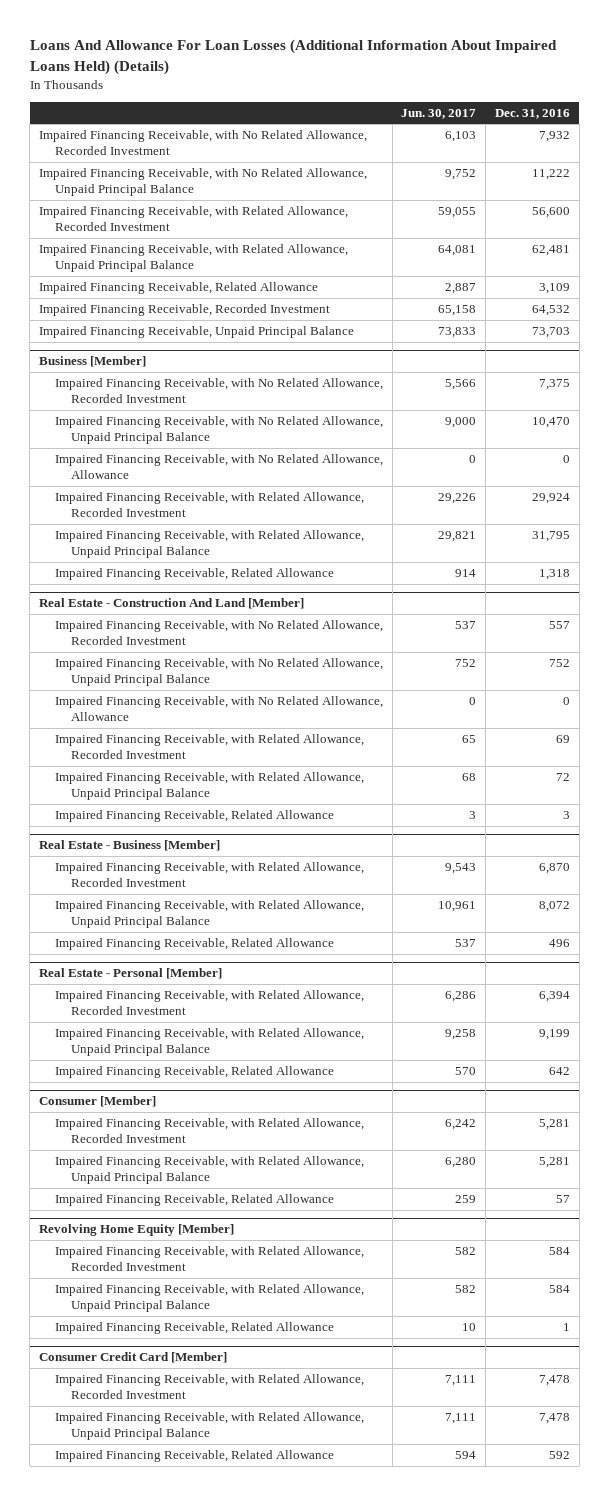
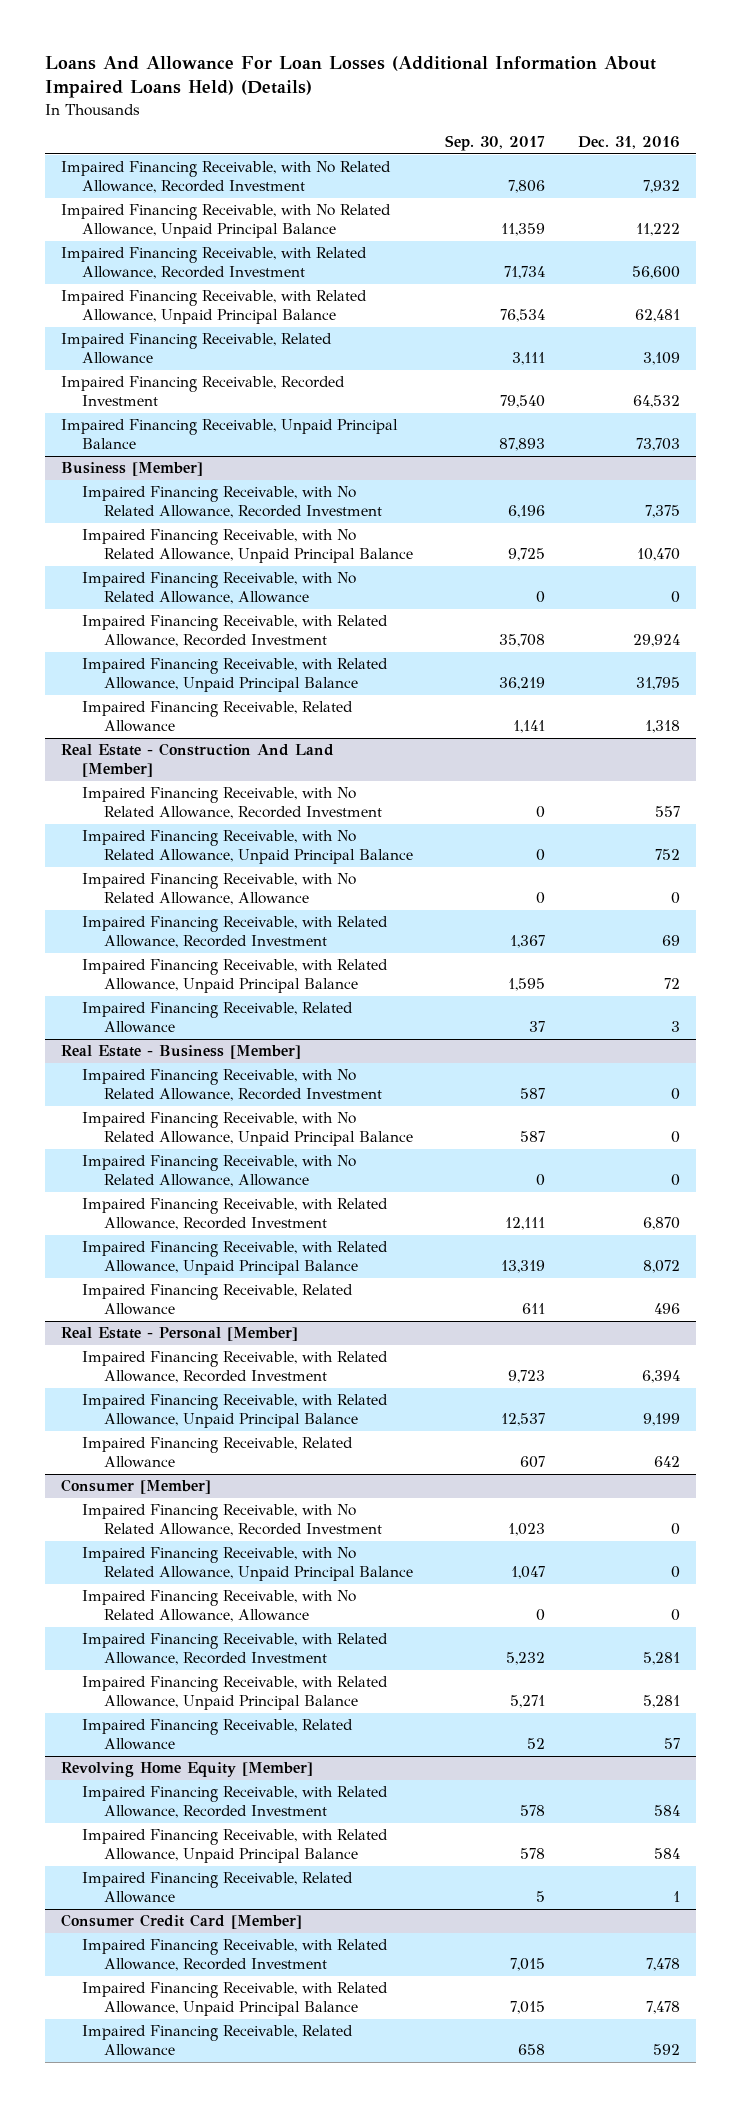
- | Jun. 30, 2017 | Dec. 31, 2016
+ | Sep. 30, 2017 | Dec. 31, 2016
@ Real Estate - Business [Member]
+ Impaired Financing Receivable, with No Related Allowance, Recorded Investment | 587 | 0
+ Impaired Financing Receivable, with No Related Allowance, Unpaid Principal Balance | 587 | 0
+ Impaired Financing Receivable, with No Related Allowance, Allowance | 0 | 0
@ Consumer [Member]
+ Impaired Financing Receivable, with No Related Allowance, Recorded Investment | 1,023 | 0
+ Impaired Financing Receivable, with No Related Allowance, Unpaid Principal Balance | 1,047 | 0
+ Impaired Financing Receivable, with No Related Allowance, Allowance | 0 | 0

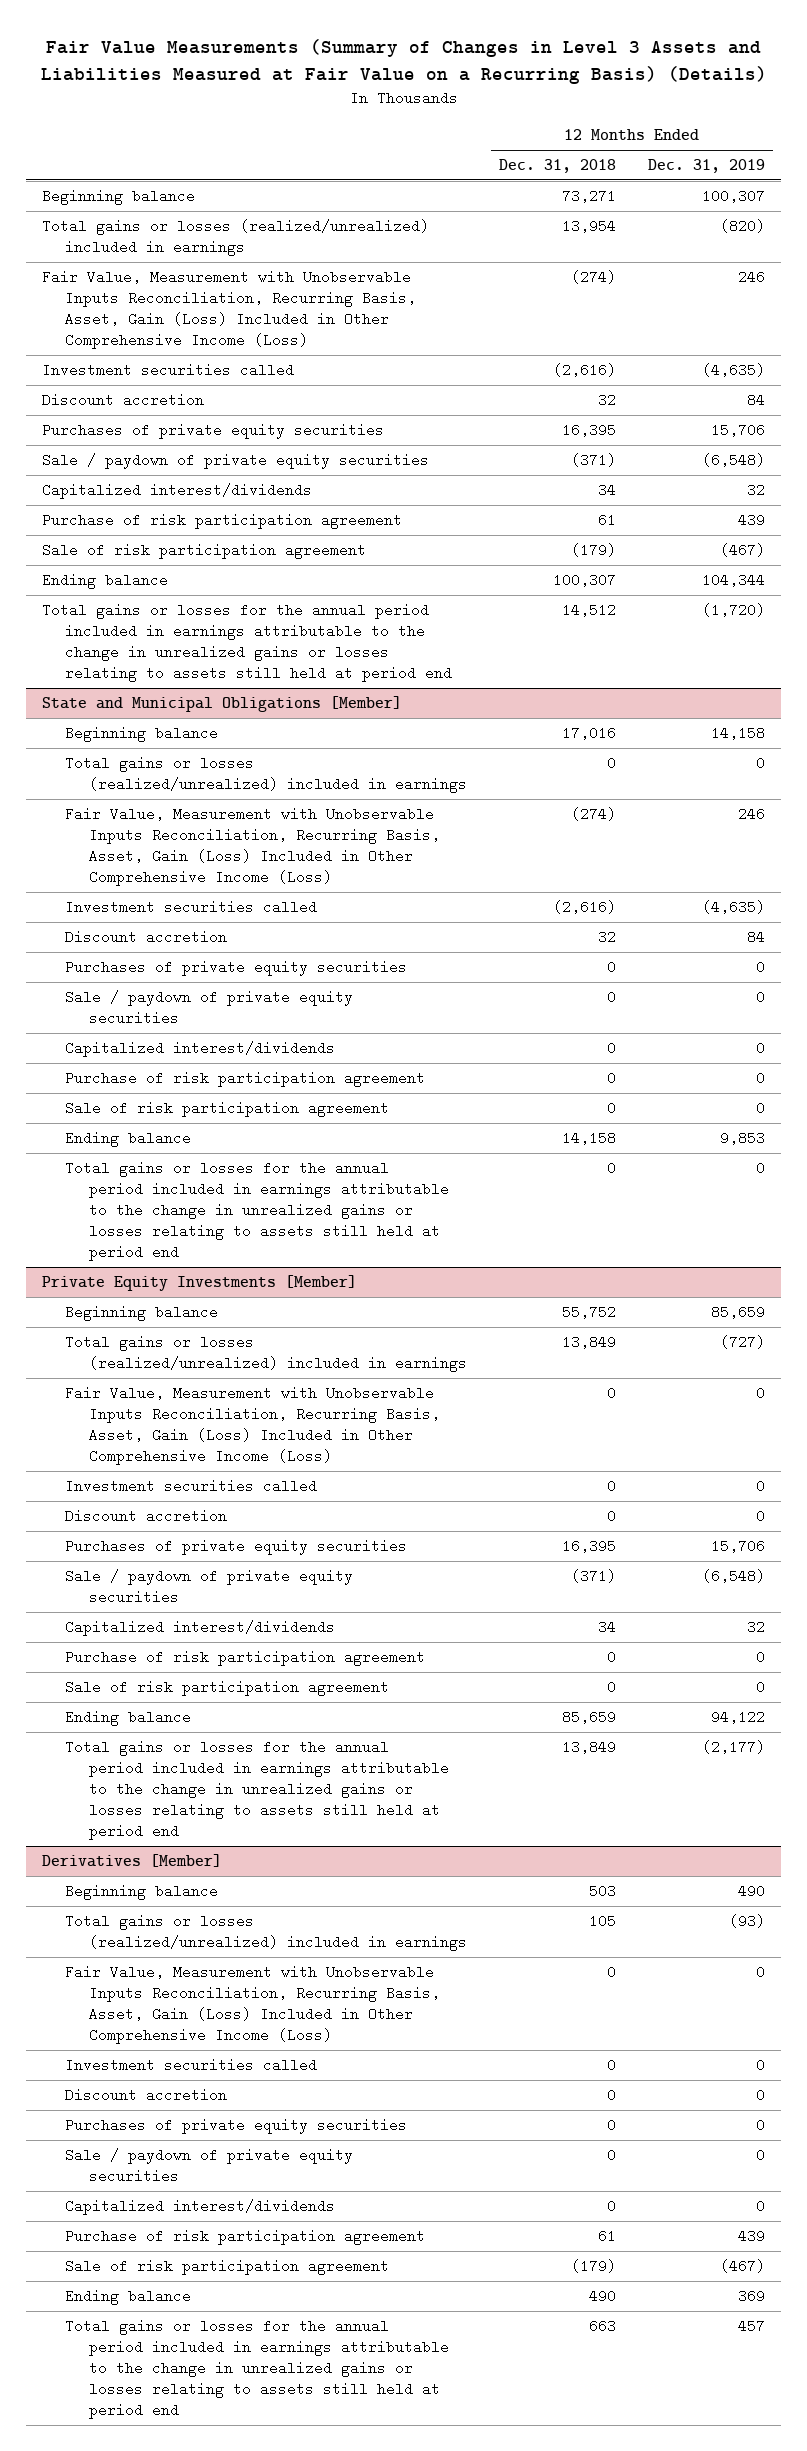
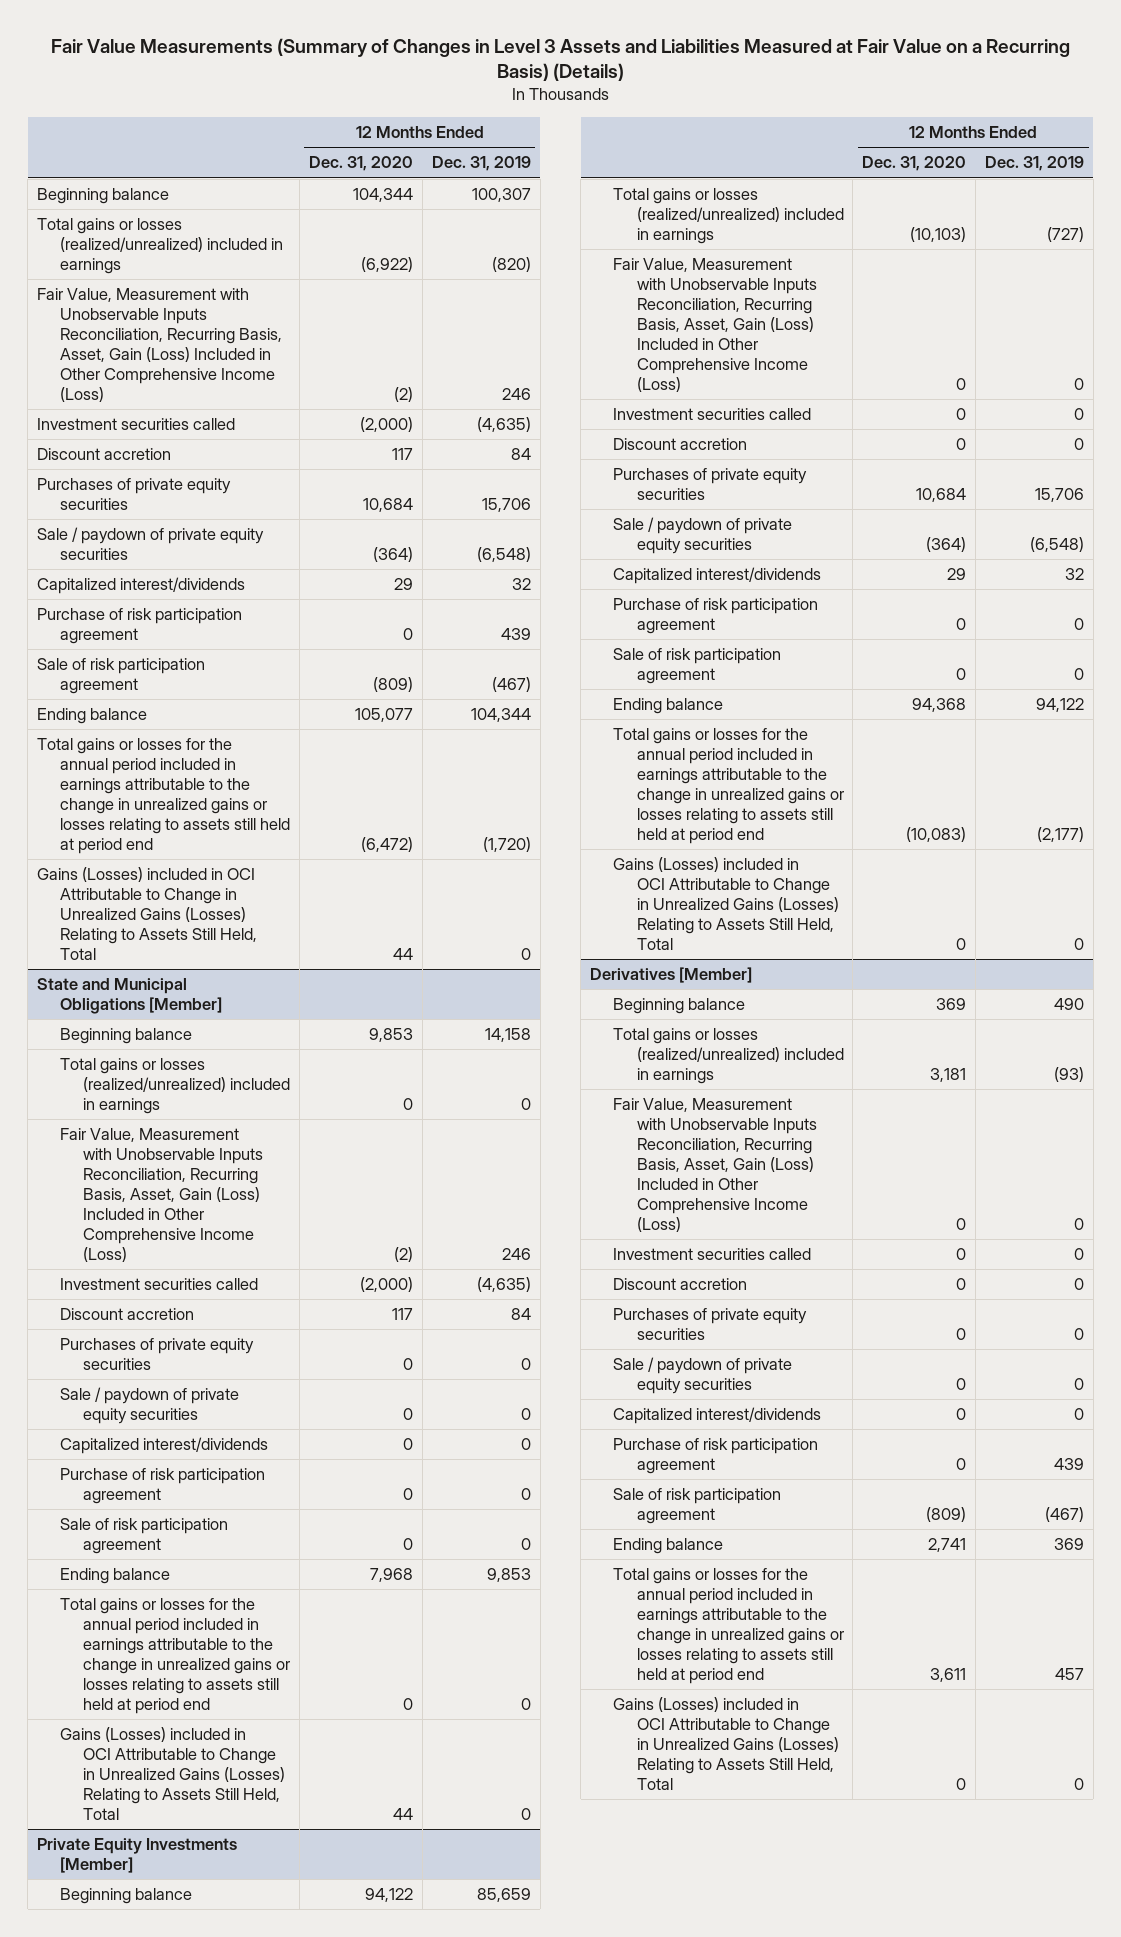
- | 12 Months Ended Dec. 31, 2018 | 12 Months Ended Dec. 31, 2019
+ | 12 Months Ended Dec. 31, 2020 | 12 Months Ended Dec. 31, 2019
+ Gains (Losses) included in OCI Attributable to Change in Unrealized Gains (Losses) Relating to Assets Still Held, Total | 44 | 0
@ State and Municipal Obligations [Member]
+ Gains (Losses) included in OCI Attributable to Change in Unrealized Gains (Losses) Relating to Assets Still Held, Total | 44 | 0
@ Private Equity Investments [Member]
+ Gains (Losses) included in OCI Attributable to Change in Unrealized Gains (Losses) Relating to Assets Still Held, Total | 0 | 0
@ Derivatives [Member]
+ Gains (Losses) included in OCI Attributable to Change in Unrealized Gains (Losses) Relating to Assets Still Held, Total | 0 | 0

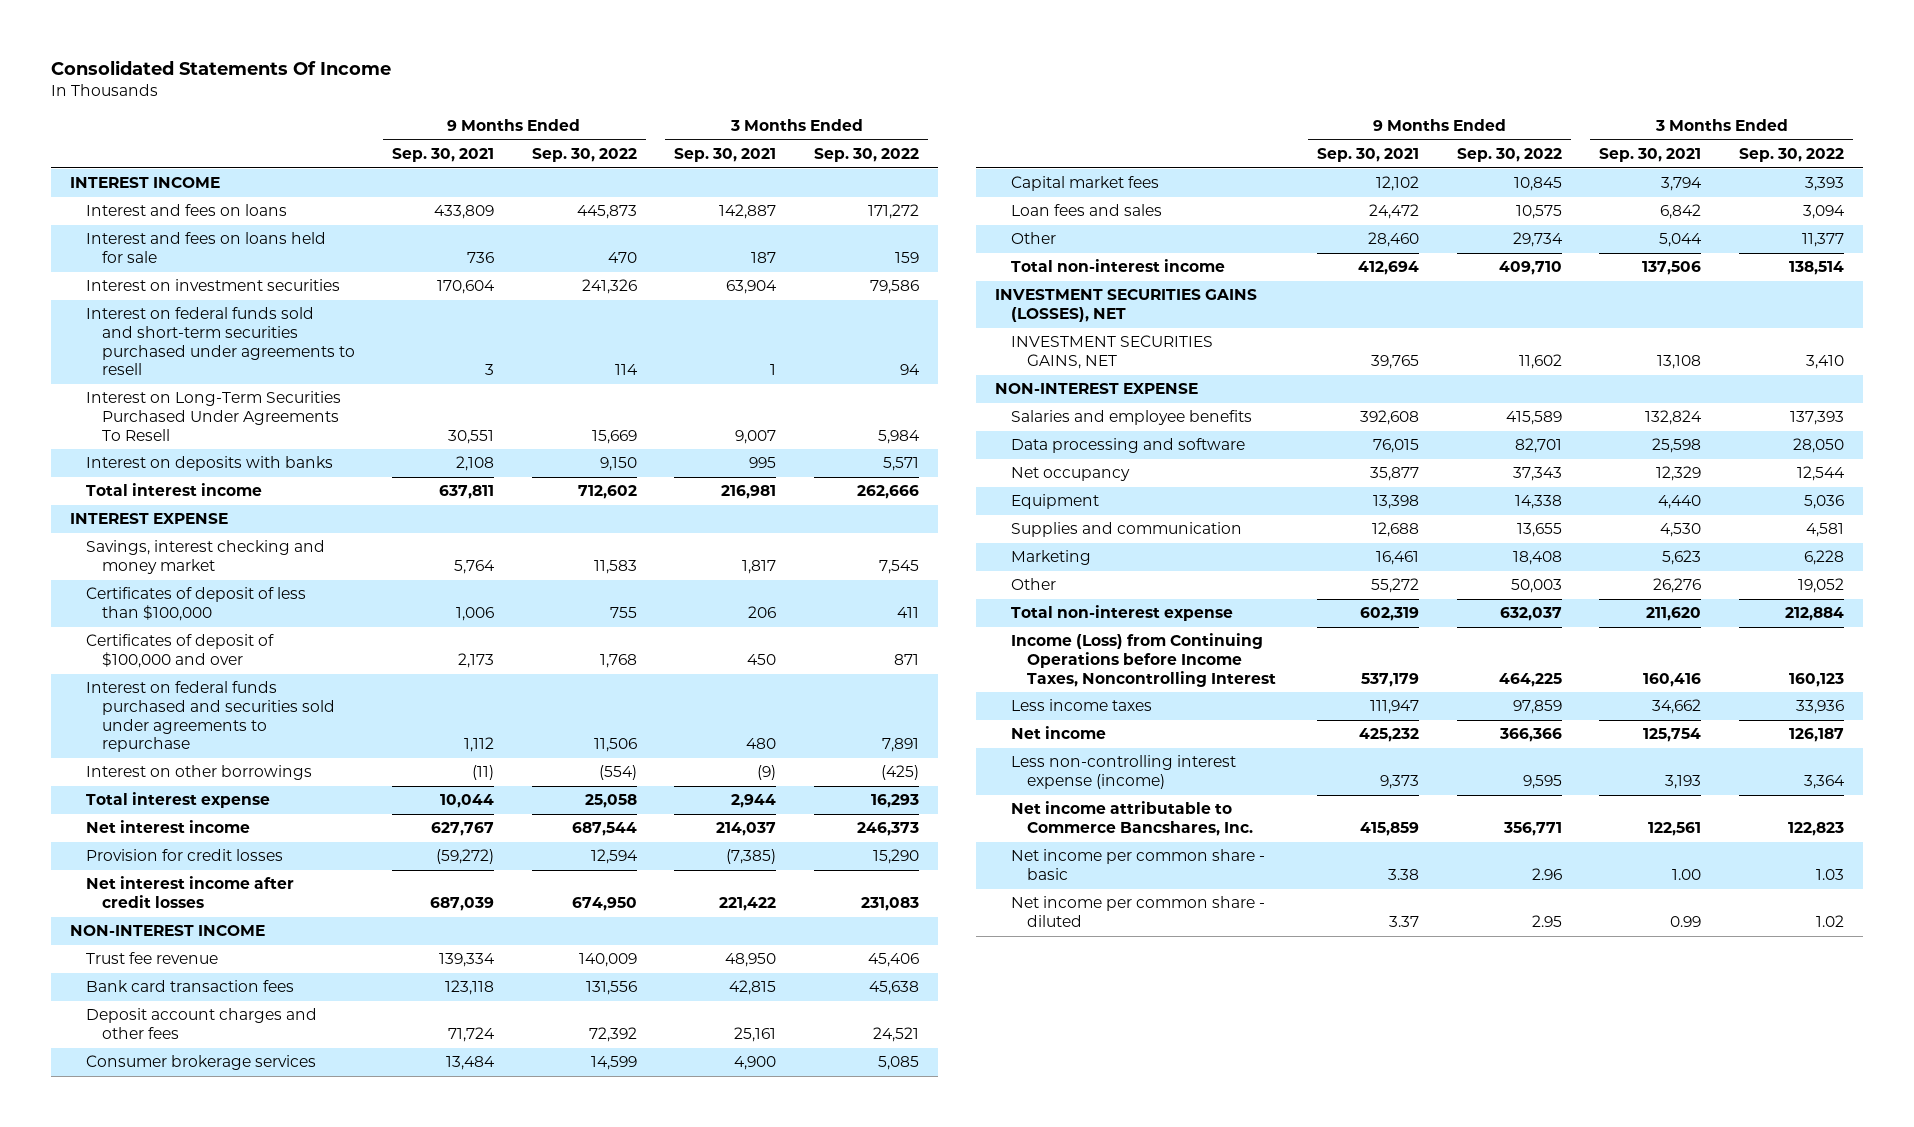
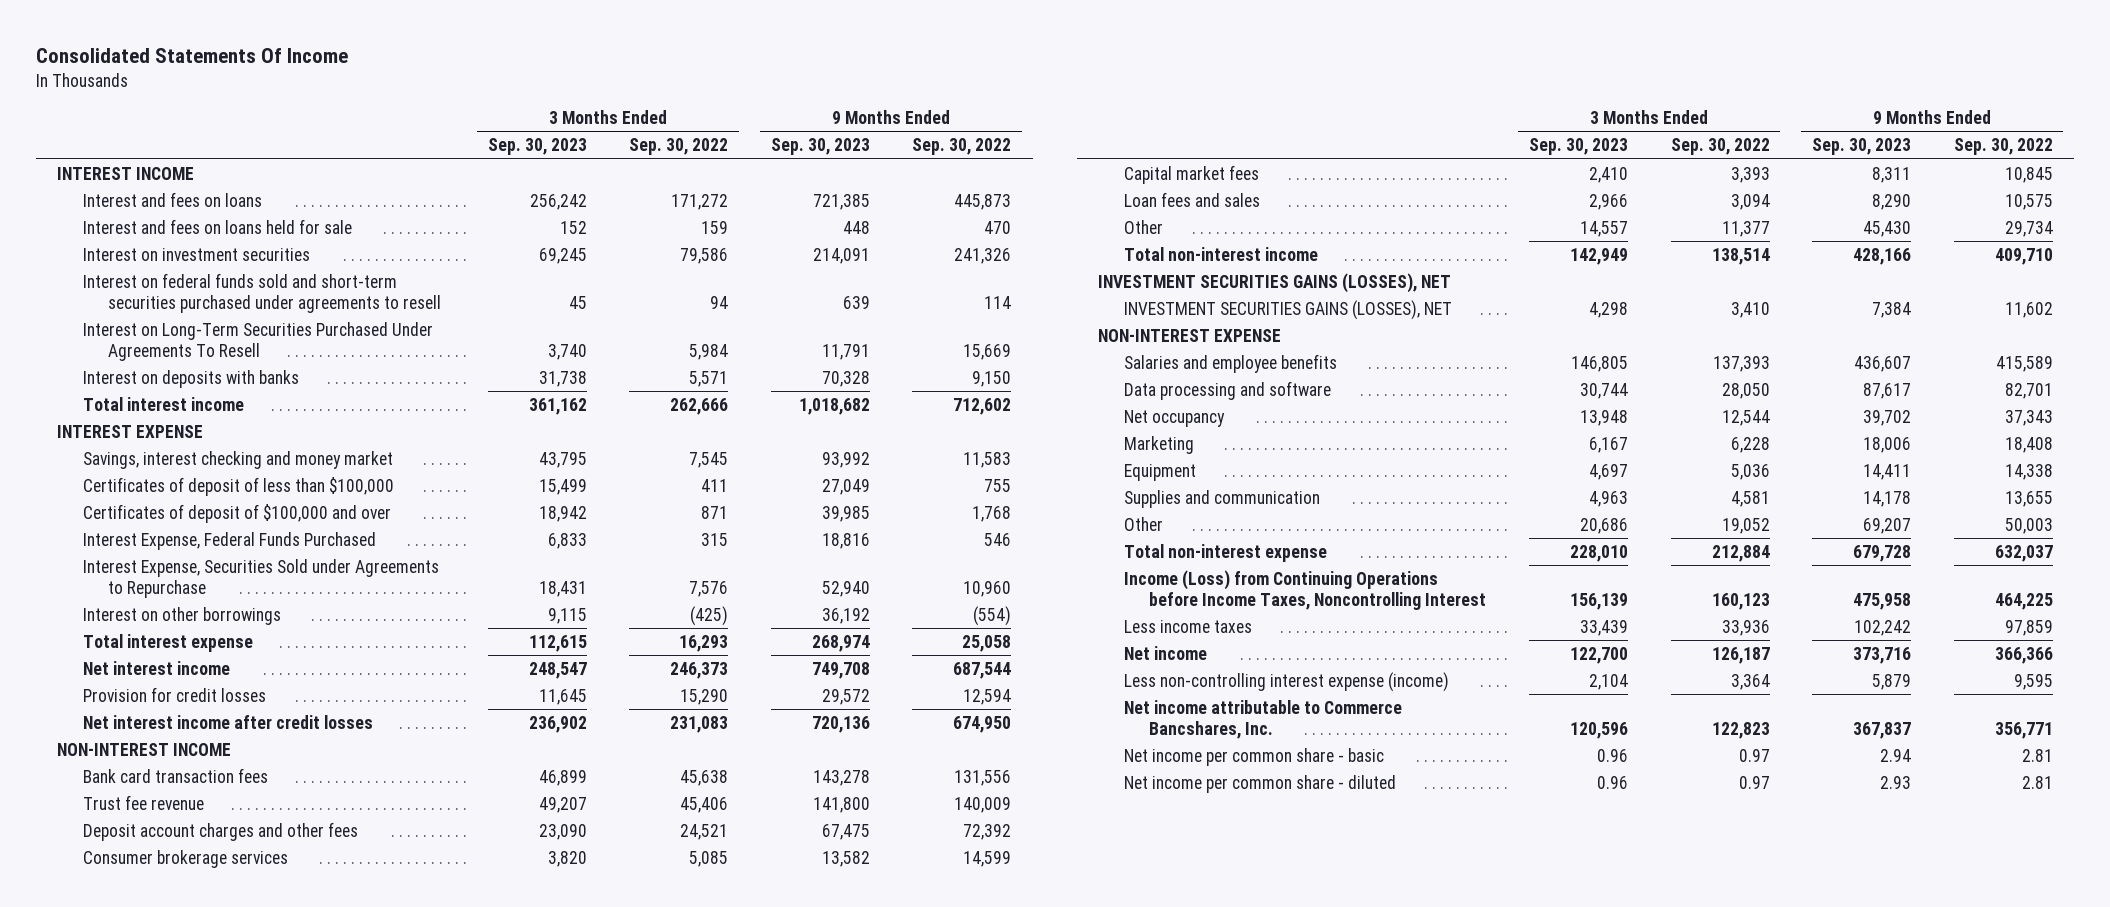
- | 9 Months Ended Sep. 30, 2021 | 9 Months Ended Sep. 30, 2022 | 3 Months Ended Sep. 30, 2021 | 3 Months Ended Sep. 30, 2022
+ | 3 Months Ended Sep. 30, 2023 | 3 Months Ended Sep. 30, 2022 | 9 Months Ended Sep. 30, 2023 | 9 Months Ended Sep. 30, 2022
- Interest on federal funds purchased and securities sold under agreements to repurchase | 1,112 | 11,506 | 480 | 7,891
+ Interest Expense, Federal Funds Purchased | 6,833 | 315 | 18,816 | 546
+ Interest Expense, Securities Sold under Agreements to Repurchase | 18,431 | 7,576 | 52,940 | 10,960
moved down: Trust fee revenue | 49,207 | 45,406 | 141,800 | 140,009
- INVESTMENT SECURITIES GAINS, NET | 39,765 | 11,602 | 13,108 | 3,410
+ INVESTMENT SECURITIES GAINS (LOSSES), NET | 4,298 | 3,410 | 7,384 | 11,602
moved up: Marketing | 6,167 | 6,228 | 18,006 | 18,408
- Net income per common share - basic | 3.38 | 2.96 | 1.00 | 1.03
- Net income per common share - diluted | 3.37 | 2.95 | 0.99 | 1.02
+ Net income per common share - basic | 0.96 | 0.97 | 2.94 | 2.81
+ Net income per common share - diluted | 0.96 | 0.97 | 2.93 | 2.81

